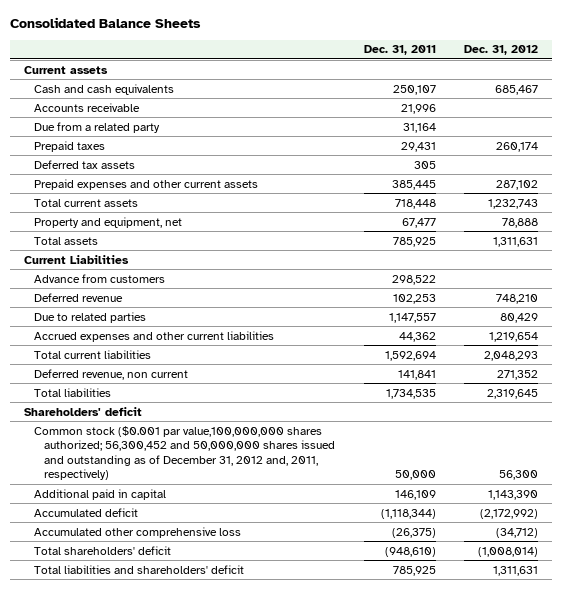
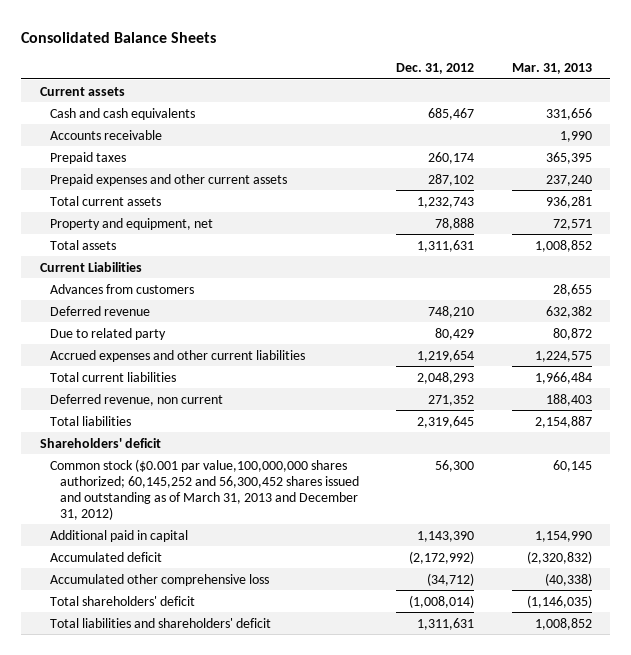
- | Dec. 31, 2011 | Dec. 31, 2012
+ | Dec. 31, 2012 | Mar. 31, 2013
- Due from a related party | 31,164 |
- Deferred tax assets | 305 |
- Advance from customers | 298,522 |
+ Advances from customers | | 28,655
- Due to related parties | 1,147,557 | 80,429
+ Due to related party | 80,429 | 80,872
- Common stock ($0.001 par value,100,000,000 shares authorized; 56,300,452 and 50,000,000 shares issued and outstanding as of December 31, 2012 and, 2011, respectively) | 50,000 | 56,300
+ Common stock ($0.001 par value,100,000,000 shares authorized; 60,145,252 and 56,300,452 shares issued and outstanding as of March 31, 2013 and December 31, 2012) | 56,300 | 60,145

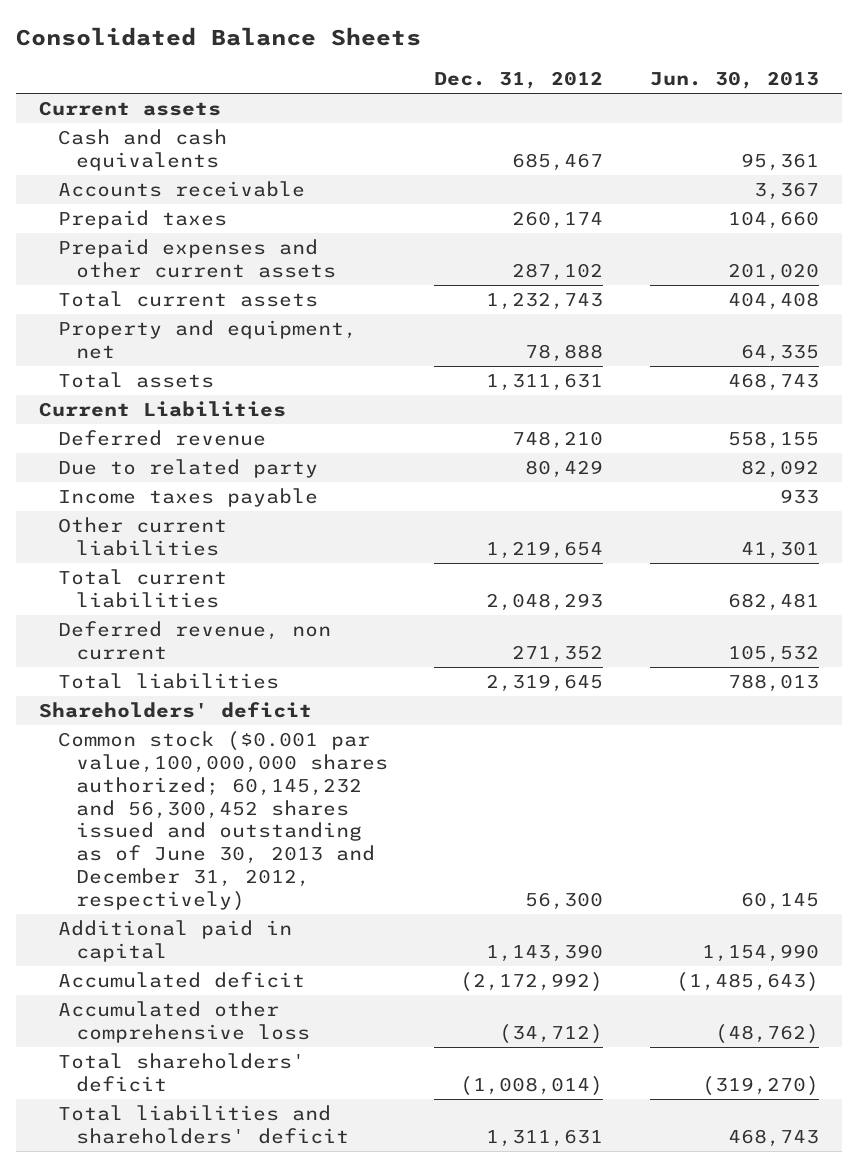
- | Dec. 31, 2012 | Mar. 31, 2013
+ | Dec. 31, 2012 | Jun. 30, 2013
- Advances from customers | | 28,655
- Accrued expenses and other current liabilities | 1,219,654 | 1,224,575
+ Income taxes payable | | 933
+ Other current liabilities | 1,219,654 | 41,301
- Common stock ($0.001 par value,100,000,000 shares authorized; 60,145,252 and 56,300,452 shares issued and outstanding as of March 31, 2013 and December 31, 2012) | 56,300 | 60,145
+ Common stock ($0.001 par value,100,000,000 shares authorized; 60,145,232 and 56,300,452 shares issued and outstanding as of June 30, 2013 and December 31, 2012, respectively) | 56,300 | 60,145

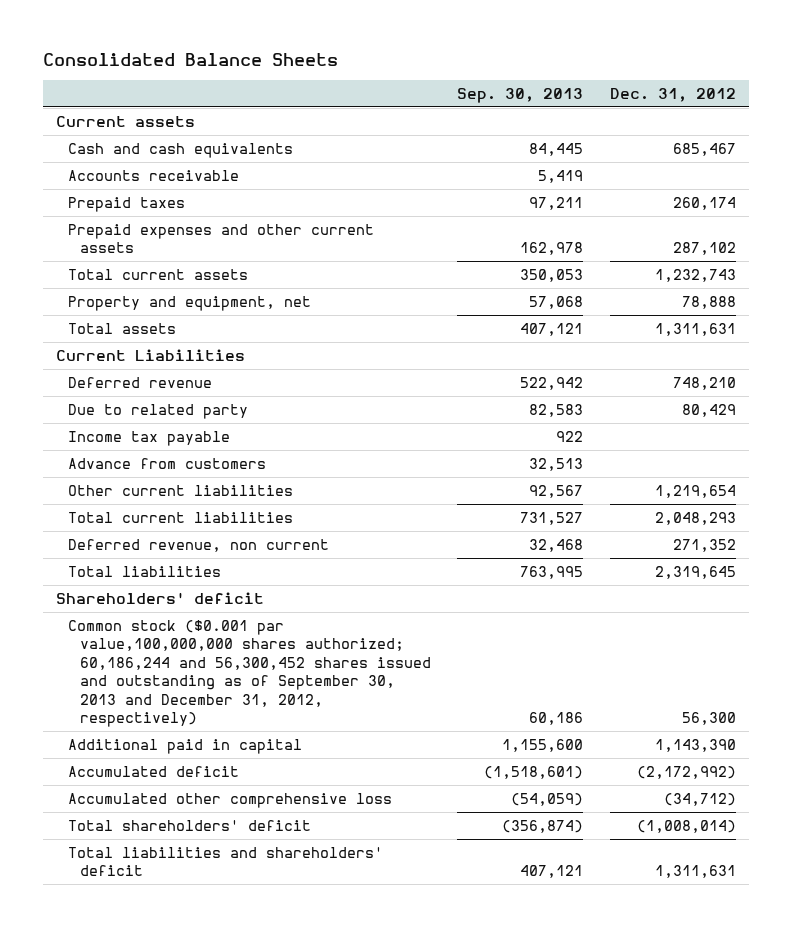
- | Dec. 31, 2012 | Jun. 30, 2013
+ | Sep. 30, 2013 | Dec. 31, 2012
- Income taxes payable | | 933
+ Income tax payable | 922 |
+ Advance from customers | 32,513 |
- Common stock ($0.001 par value,100,000,000 shares authorized; 60,145,232 and 56,300,452 shares issued and outstanding as of June 30, 2013 and December 31, 2012, respectively) | 56,300 | 60,145
+ Common stock ($0.001 par value,100,000,000 shares authorized; 60,186,244 and 56,300,452 shares issued and outstanding as of September 30, 2013 and December 31, 2012, respectively) | 60,186 | 56,300

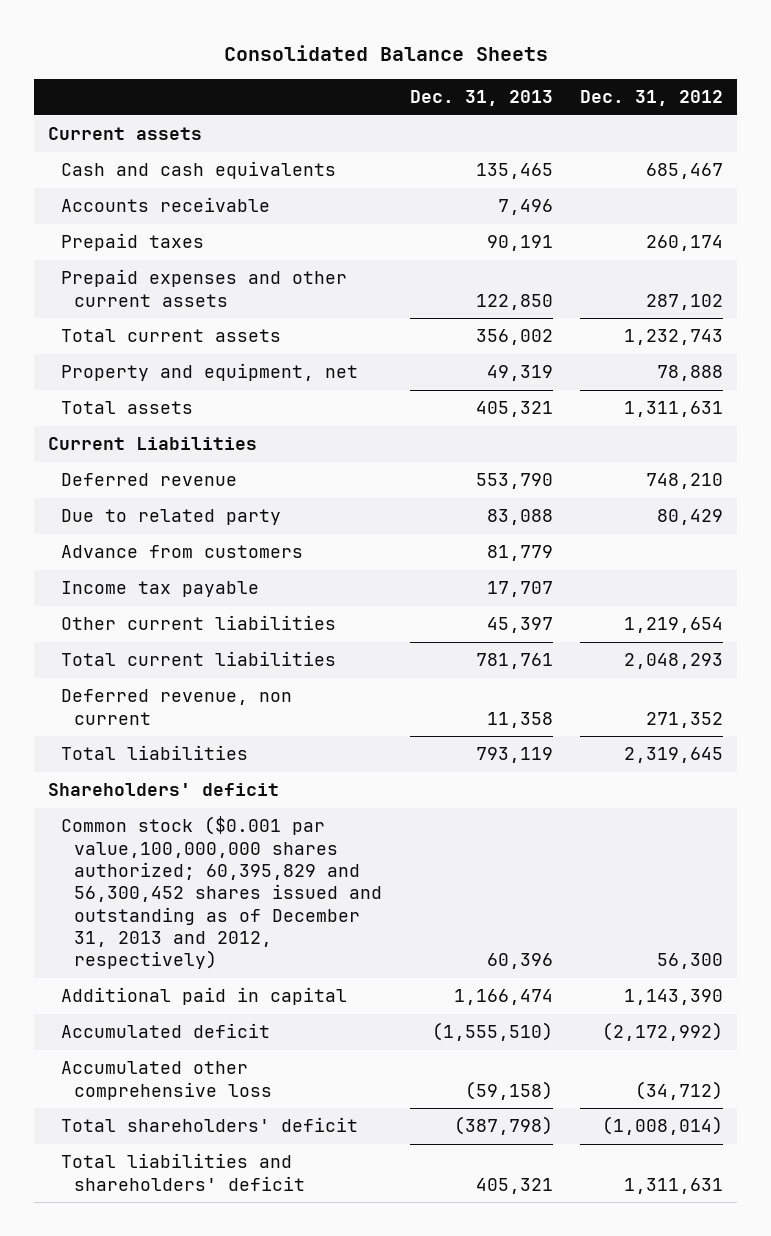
- | Sep. 30, 2013 | Dec. 31, 2012
+ | Dec. 31, 2013 | Dec. 31, 2012
moved down: Income tax payable | 17,707 |
- Common stock ($0.001 par value,100,000,000 shares authorized; 60,186,244 and 56,300,452 shares issued and outstanding as of September 30, 2013 and December 31, 2012, respectively) | 60,186 | 56,300
+ Common stock ($0.001 par value,100,000,000 shares authorized; 60,395,829 and 56,300,452 shares issued and outstanding as of December 31, 2013 and 2012, respectively) | 60,396 | 56,300

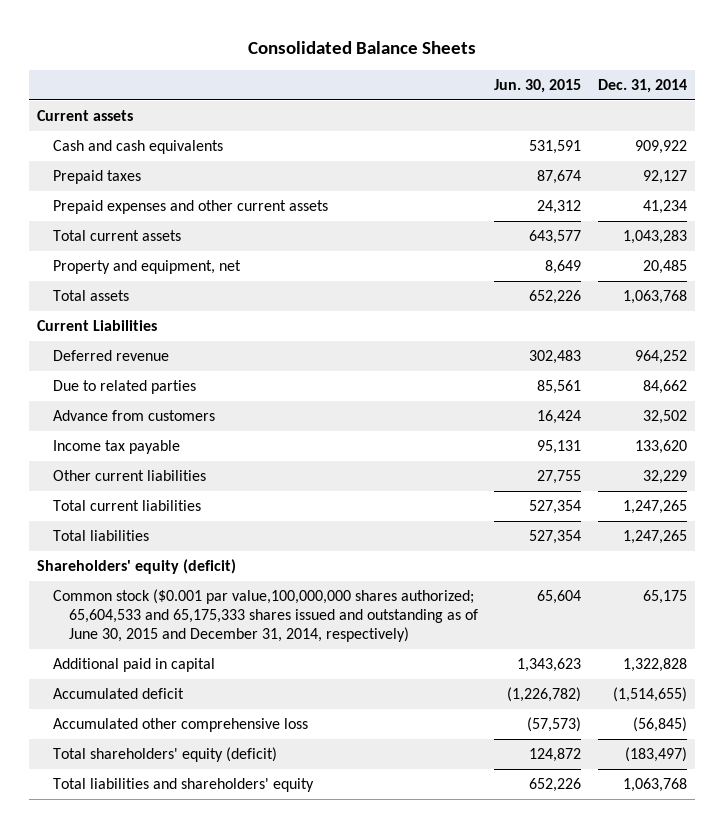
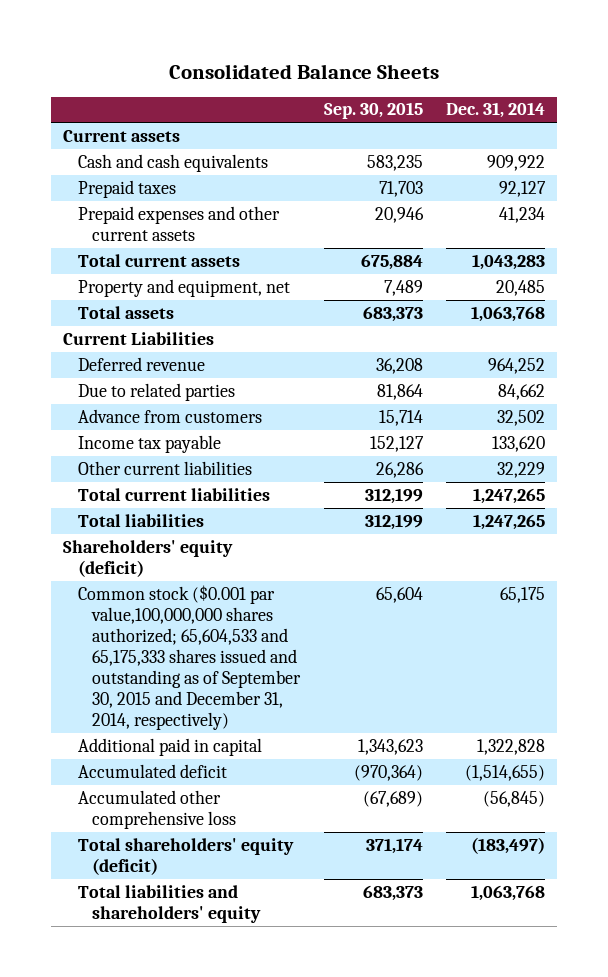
- | Jun. 30, 2015 | Dec. 31, 2014
+ | Sep. 30, 2015 | Dec. 31, 2014
- Common stock ($0.001 par value,100,000,000 shares authorized; 65,604,533 and 65,175,333 shares issued and outstanding as of June 30, 2015 and December 31, 2014, respectively) | 65,604 | 65,175
+ Common stock ($0.001 par value,100,000,000 shares authorized; 65,604,533 and 65,175,333 shares issued and outstanding as of September 30, 2015 and December 31, 2014, respectively) | 65,604 | 65,175

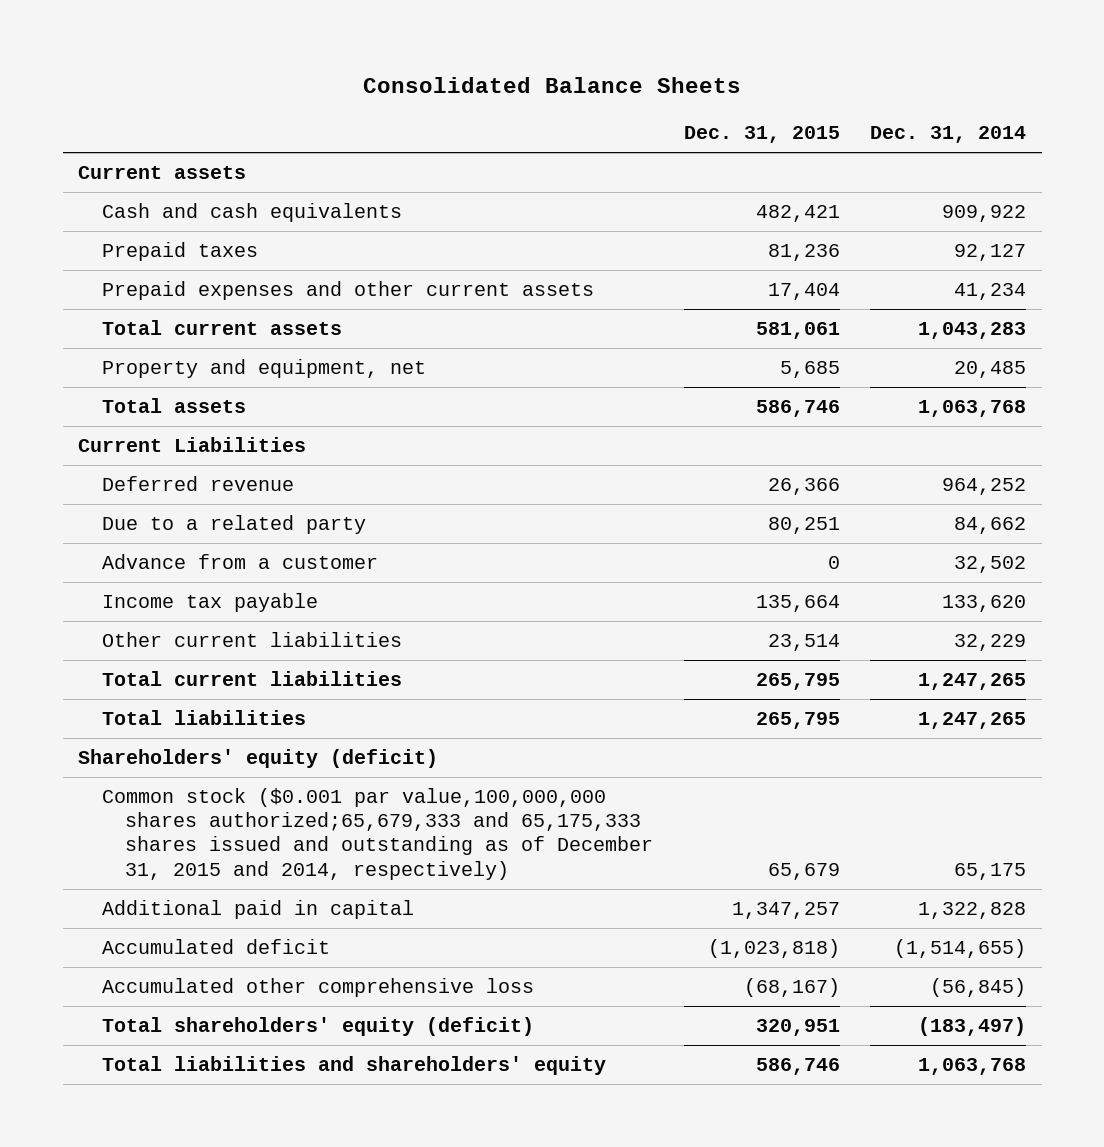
- | Sep. 30, 2015 | Dec. 31, 2014
+ | Dec. 31, 2015 | Dec. 31, 2014
- Due to related parties | 81,864 | 84,662
- Advance from customers | 15,714 | 32,502
+ Due to a related party | 80,251 | 84,662
+ Advance from a customer | 0 | 32,502
- Common stock ($0.001 par value,100,000,000 shares authorized; 65,604,533 and 65,175,333 shares issued and outstanding as of September 30, 2015 and December 31, 2014, respectively) | 65,604 | 65,175
+ Common stock ($0.001 par value,100,000,000 shares authorized;65,679,333 and 65,175,333 shares issued and outstanding as of December 31, 2015 and 2014, respectively) | 65,679 | 65,175

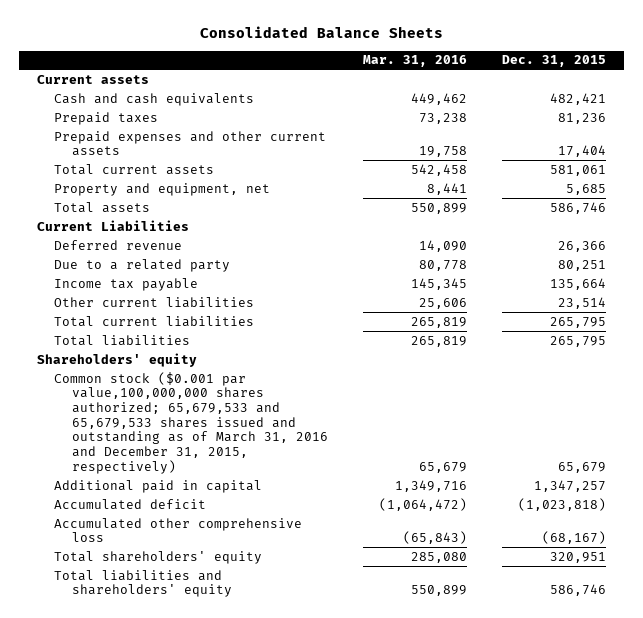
- | Dec. 31, 2015 | Dec. 31, 2014
+ | Mar. 31, 2016 | Dec. 31, 2015
- Advance from a customer | 0 | 32,502
- Shareholders' equity (deficit)
- Common stock ($0.001 par value,100,000,000 shares authorized;65,679,333 and 65,175,333 shares issued and outstanding as of December 31, 2015 and 2014, respectively) | 65,679 | 65,175
+ Shareholders' equity
+ Common stock ($0.001 par value,100,000,000 shares authorized; 65,679,533 and 65,679,533 shares issued and outstanding as of March 31, 2016 and December 31, 2015, respectively) | 65,679 | 65,679
- Total shareholders' equity (deficit) | 320,951 | (183,497)
+ Total shareholders' equity | 285,080 | 320,951

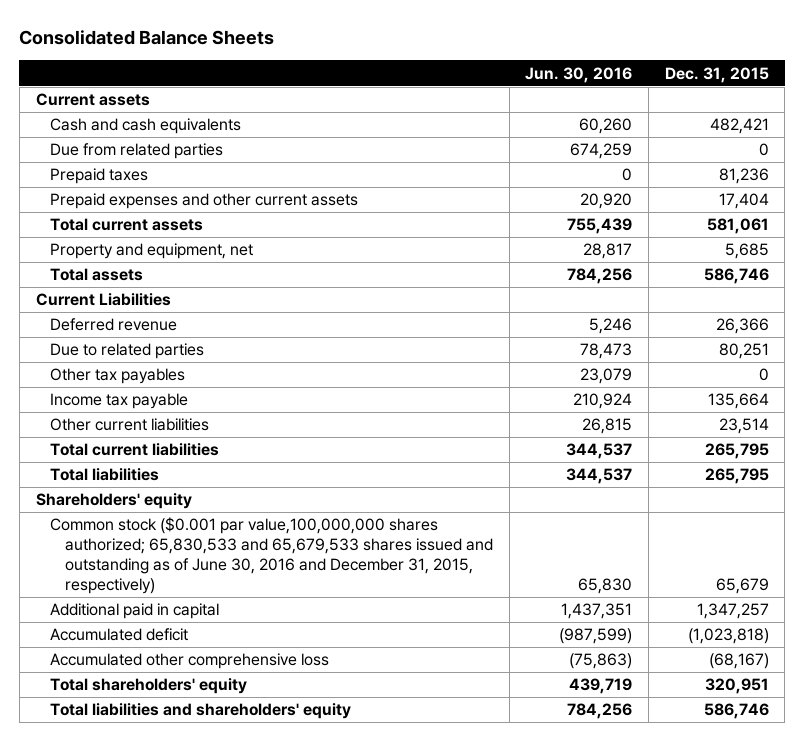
- | Mar. 31, 2016 | Dec. 31, 2015
+ | Jun. 30, 2016 | Dec. 31, 2015
+ Due from related parties | 674,259 | 0
- Due to a related party | 80,778 | 80,251
+ Due to related parties | 78,473 | 80,251
+ Other tax payables | 23,079 | 0
- Common stock ($0.001 par value,100,000,000 shares authorized; 65,679,533 and 65,679,533 shares issued and outstanding as of March 31, 2016 and December 31, 2015, respectively) | 65,679 | 65,679
+ Common stock ($0.001 par value,100,000,000 shares authorized; 65,830,533 and 65,679,533 shares issued and outstanding as of June 30, 2016 and December 31, 2015, respectively) | 65,830 | 65,679

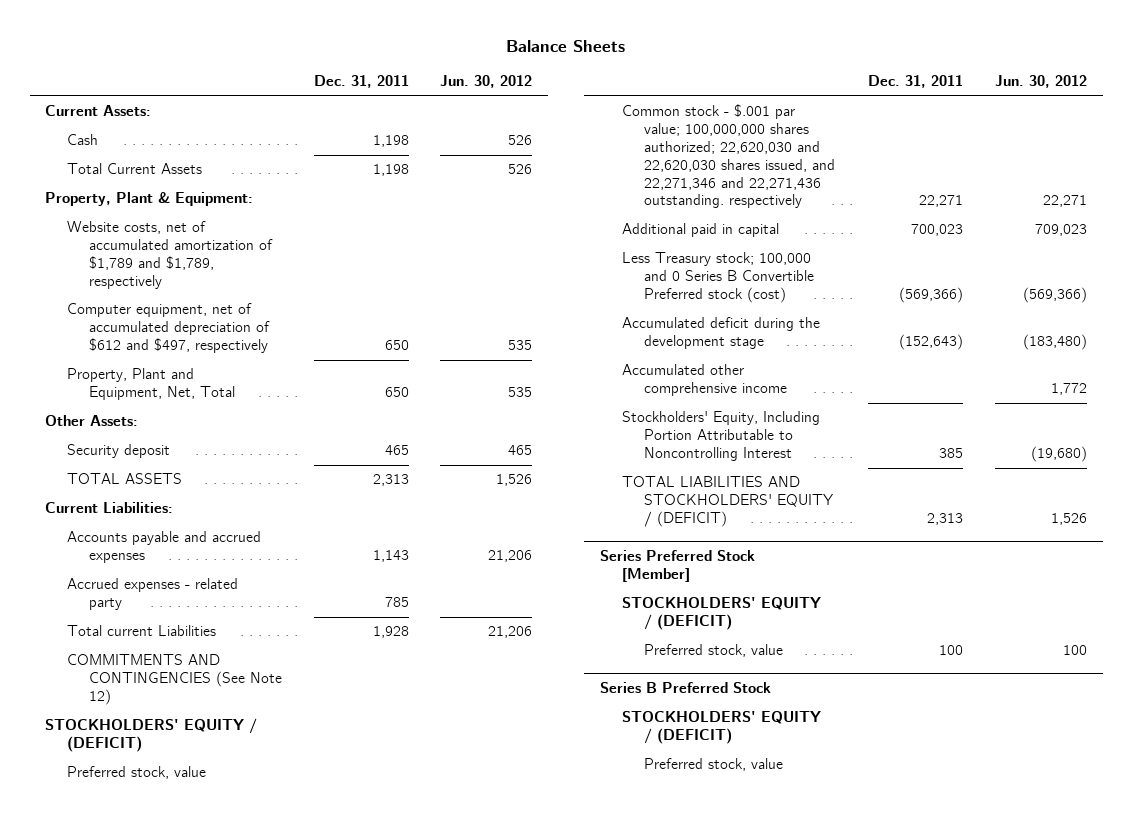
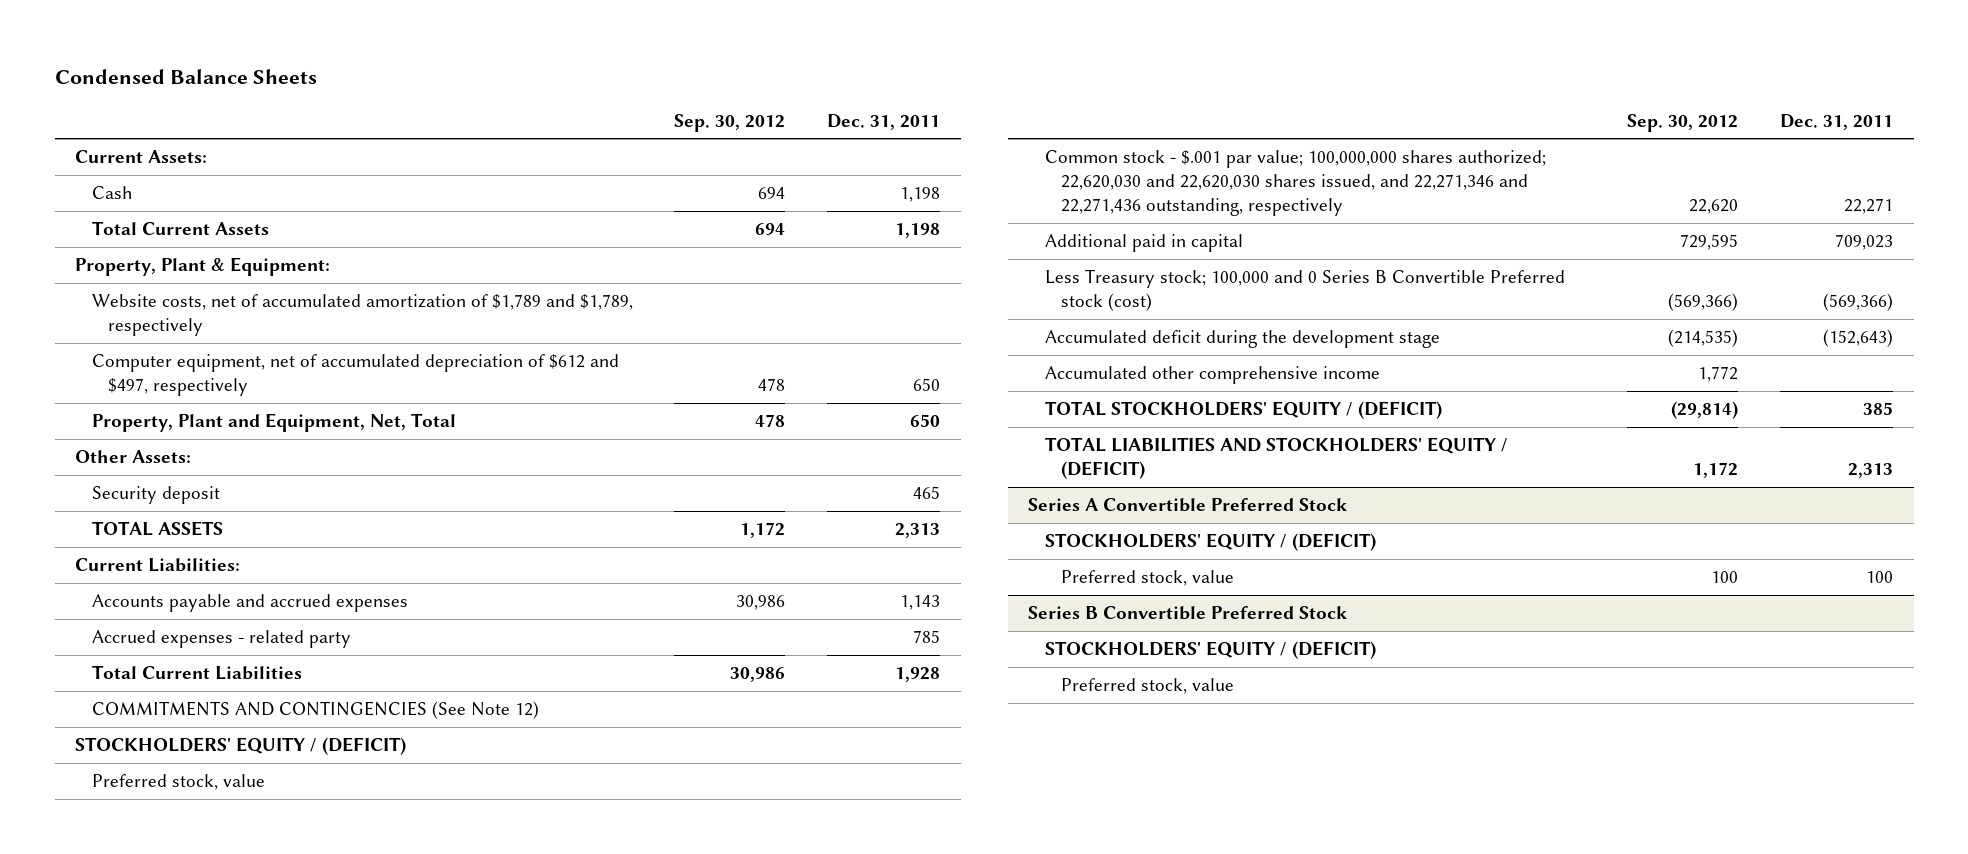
- Balance Sheets
+ Condensed Balance Sheets
- | Dec. 31, 2011 | Jun. 30, 2012
+ | Sep. 30, 2012 | Dec. 31, 2011
- Total current Liabilities | 1,928 | 21,206
+ Total Current Liabilities | 30,986 | 1,928
- Common stock - $.001 par value; 100,000,000 shares authorized; 22,620,030 and 22,620,030 shares issued, and 22,271,346 and 22,271,436 outstanding. respectively | 22,271 | 22,271
- Additional paid in capital | 700,023 | 709,023
+ Common stock - $.001 par value; 100,000,000 shares authorized; 22,620,030 and 22,620,030 shares issued, and 22,271,346 and 22,271,436 outstanding, respectively | 22,620 | 22,271
+ Additional paid in capital | 729,595 | 709,023
- Stockholders' Equity, Including Portion Attributable to Noncontrolling Interest | 385 | (19,680)
+ TOTAL STOCKHOLDERS' EQUITY / (DEFICIT) | (29,814) | 385
- Series Preferred Stock [Member]
+ Series A Convertible Preferred Stock
- Series B Preferred Stock
+ Series B Convertible Preferred Stock

